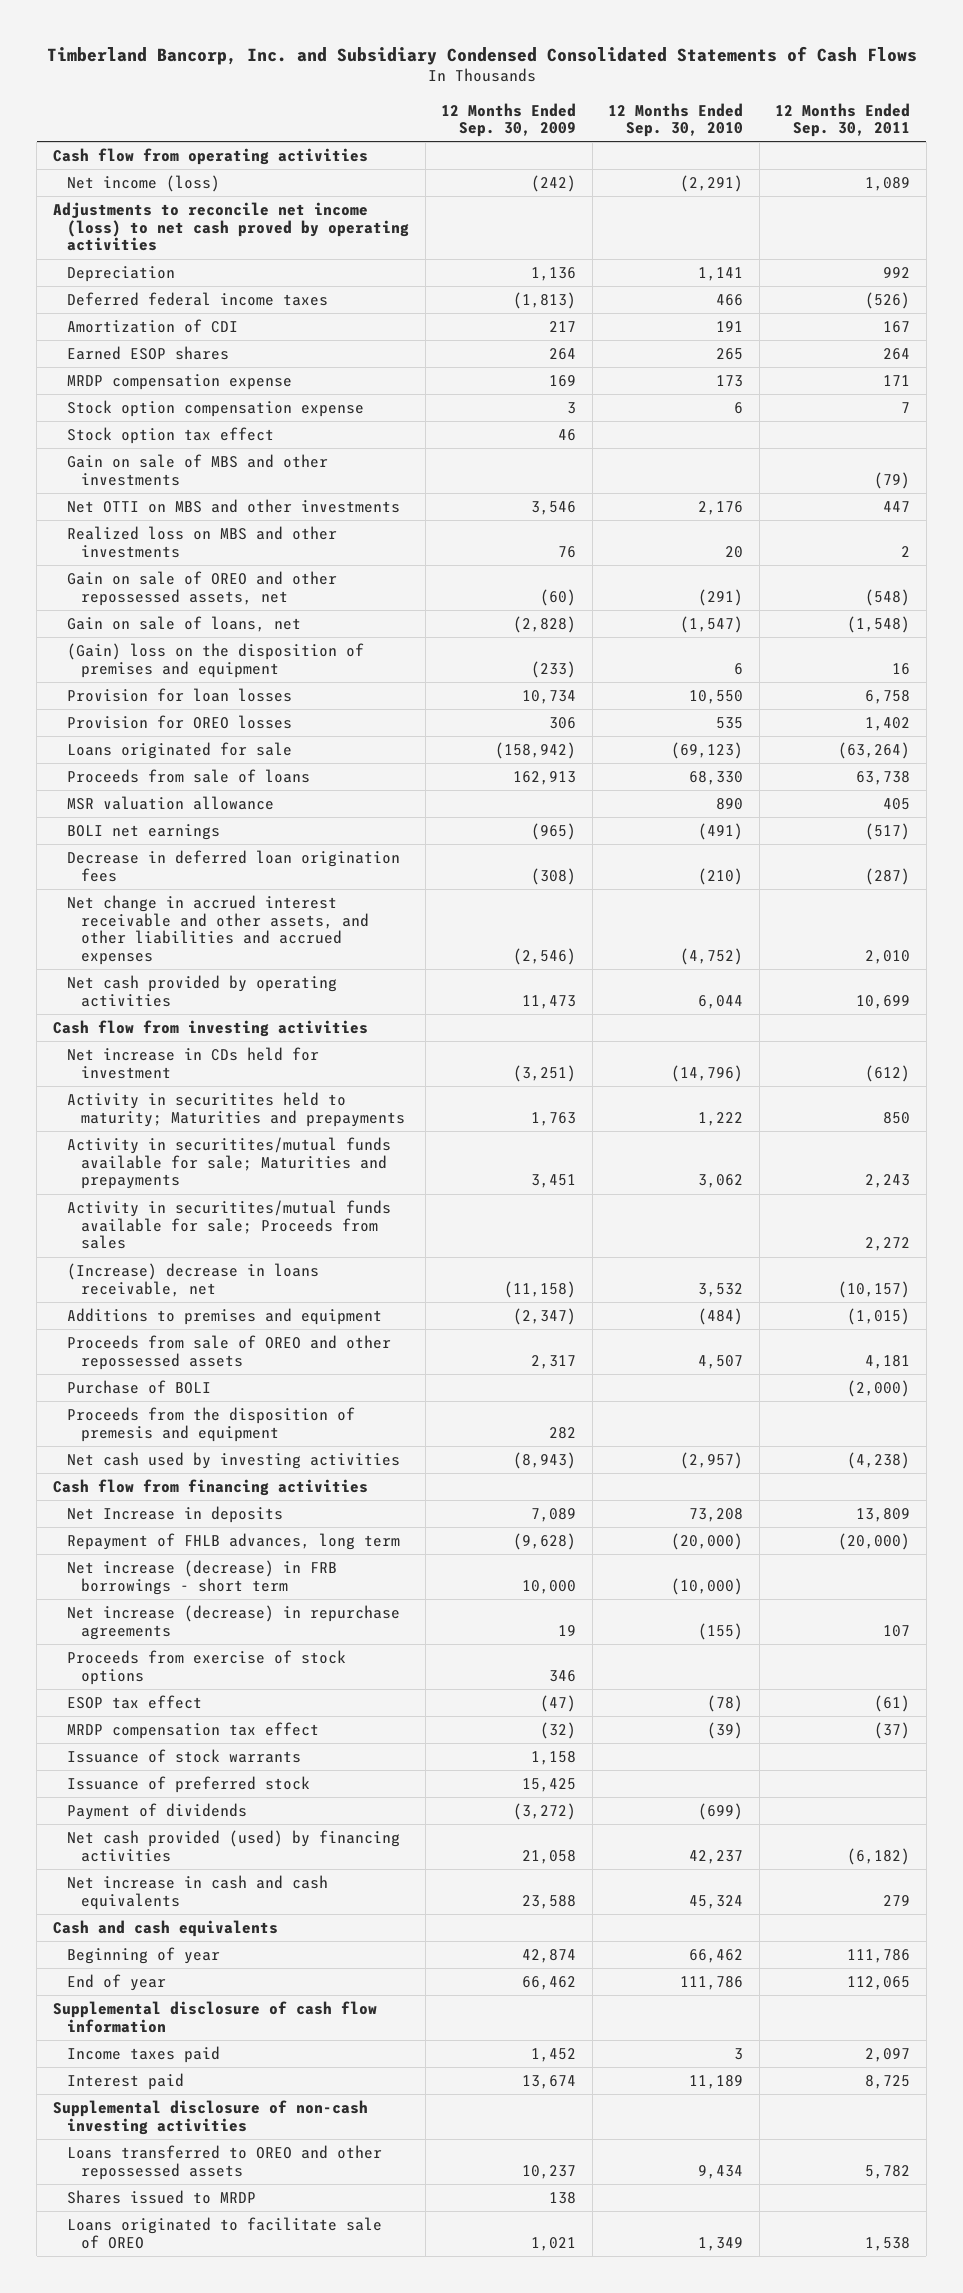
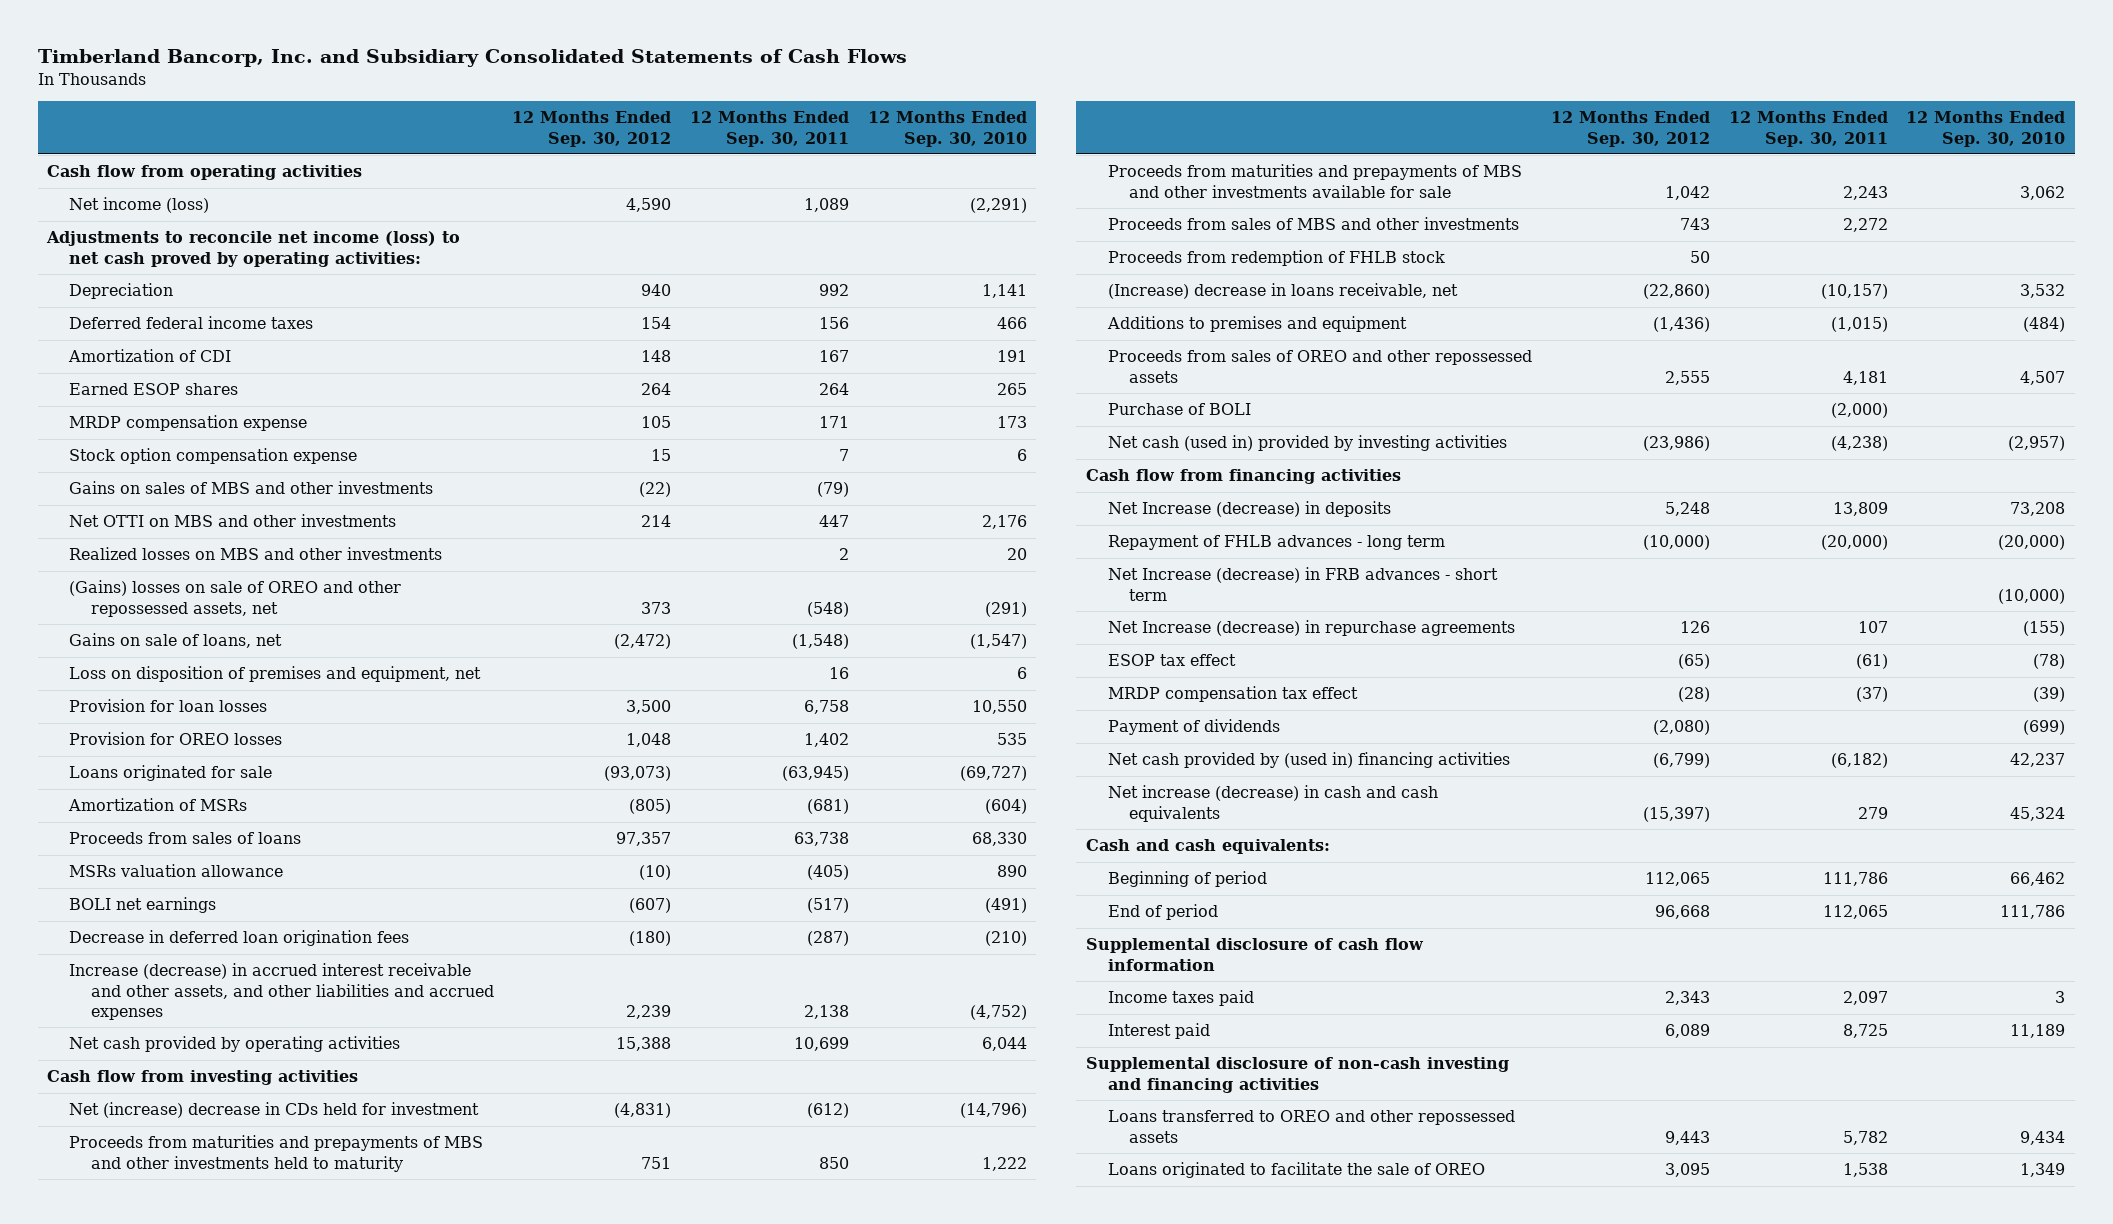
- Timberland Bancorp, Inc. and Subsidiary Condensed Consolidated Statements of Cash Flows
+ Timberland Bancorp, Inc. and Subsidiary Consolidated Statements of Cash Flows
- | 12 Months Ended Sep. 30, 2009 | 12 Months Ended Sep. 30, 2010 | 12 Months Ended Sep. 30, 2011
+ | 12 Months Ended Sep. 30, 2012 | 12 Months Ended Sep. 30, 2011 | 12 Months Ended Sep. 30, 2010
- Adjustments to reconcile net income (loss) to net cash proved by operating activities
+ Adjustments to reconcile net income (loss) to net cash proved by operating activities:
- Deferred federal income taxes | (1,813) | 466 | (526)
+ Deferred federal income taxes | 154 | 156 | 466
- Stock option tax effect | 46 | |
- Gain on sale of MBS and other investments | | | (79)
+ Gains on sales of MBS and other investments | (22) | (79) |
- Realized loss on MBS and other investments | 76 | 20 | 2
- Gain on sale of OREO and other repossessed assets, net | (60) | (291) | (548)
- Gain on sale of loans, net | (2,828) | (1,547) | (1,548)
- (Gain) loss on the disposition of premises and equipment | (233) | 6 | 16
+ Realized losses on MBS and other investments | | 2 | 20
+ (Gains) losses on sale of OREO and other repossessed assets, net | 373 | (548) | (291)
+ Gains on sale of loans, net | (2,472) | (1,548) | (1,547)
+ Loss on disposition of premises and equipment, net | | 16 | 6
- Loans originated for sale | (158,942) | (69,123) | (63,264)
- Proceeds from sale of loans | 162,913 | 68,330 | 63,738
- MSR valuation allowance | | 890 | 405
+ Loans originated for sale | (93,073) | (63,945) | (69,727)
+ Amortization of MSRs | (805) | (681) | (604)
+ Proceeds from sales of loans | 97,357 | 63,738 | 68,330
+ MSRs valuation allowance | (10) | (405) | 890
- Net change in accrued interest receivable and other assets, and other liabilities and accrued expenses | (2,546) | (4,752) | 2,010
+ Increase (decrease) in accrued interest receivable and other assets, and other liabilities and accrued expenses | 2,239 | 2,138 | (4,752)
- Net increase in CDs held for investment | (3,251) | (14,796) | (612)
- Activity in securitites held to maturity; Maturities and prepayments | 1,763 | 1,222 | 850
- Activity in securitites/mutual funds available for sale; Maturities and prepayments | 3,451 | 3,062 | 2,243
- Activity in securitites/mutual funds available for sale; Proceeds from sales | | | 2,272
+ Net (increase) decrease in CDs held for investment | (4,831) | (612) | (14,796)
+ Proceeds from maturities and prepayments of MBS and other investments held to maturity | 751 | 850 | 1,222
+ Proceeds from maturities and prepayments of MBS and other investments available for sale | 1,042 | 2,243 | 3,062
+ Proceeds from sales of MBS and other investments | 743 | 2,272 |
+ Proceeds from redemption of FHLB stock | 50 | |
- Proceeds from sale of OREO and other repossessed assets | 2,317 | 4,507 | 4,181
+ Proceeds from sales of OREO and other repossessed assets | 2,555 | 4,181 | 4,507
- Proceeds from the disposition of premesis and equipment | 282 | |
- Net cash used by investing activities | (8,943) | (2,957) | (4,238)
+ Net cash (used in) provided by investing activities | (23,986) | (4,238) | (2,957)
- Net Increase in deposits | 7,089 | 73,208 | 13,809
- Repayment of FHLB advances, long term | (9,628) | (20,000) | (20,000)
- Net increase (decrease) in FRB borrowings - short term | 10,000 | (10,000) |
- Net increase (decrease) in repurchase agreements | 19 | (155) | 107
- Proceeds from exercise of stock options | 346 | |
+ Net Increase (decrease) in deposits | 5,248 | 13,809 | 73,208
+ Repayment of FHLB advances - long term | (10,000) | (20,000) | (20,000)
+ Net Increase (decrease) in FRB advances - short term | | | (10,000)
+ Net Increase (decrease) in repurchase agreements | 126 | 107 | (155)
- Issuance of stock warrants | 1,158 | |
- Issuance of preferred stock | 15,425 | |
- Net cash provided (used) by financing activities | 21,058 | 42,237 | (6,182)
- Net increase in cash and cash equivalents | 23,588 | 45,324 | 279
- Cash and cash equivalents
- Beginning of year | 42,874 | 66,462 | 111,786
- End of year | 66,462 | 111,786 | 112,065
+ Net cash provided by (used in) financing activities | (6,799) | (6,182) | 42,237
+ Net increase (decrease) in cash and cash equivalents | (15,397) | 279 | 45,324
+ Cash and cash equivalents:
+ Beginning of period | 112,065 | 111,786 | 66,462
+ End of period | 96,668 | 112,065 | 111,786
- Supplemental disclosure of non-cash investing activities
+ Supplemental disclosure of non-cash investing and financing activities
- Shares issued to MRDP | 138 | |
- Loans originated to facilitate sale of OREO | 1,021 | 1,349 | 1,538
+ Loans originated to facilitate the sale of OREO | 3,095 | 1,538 | 1,349

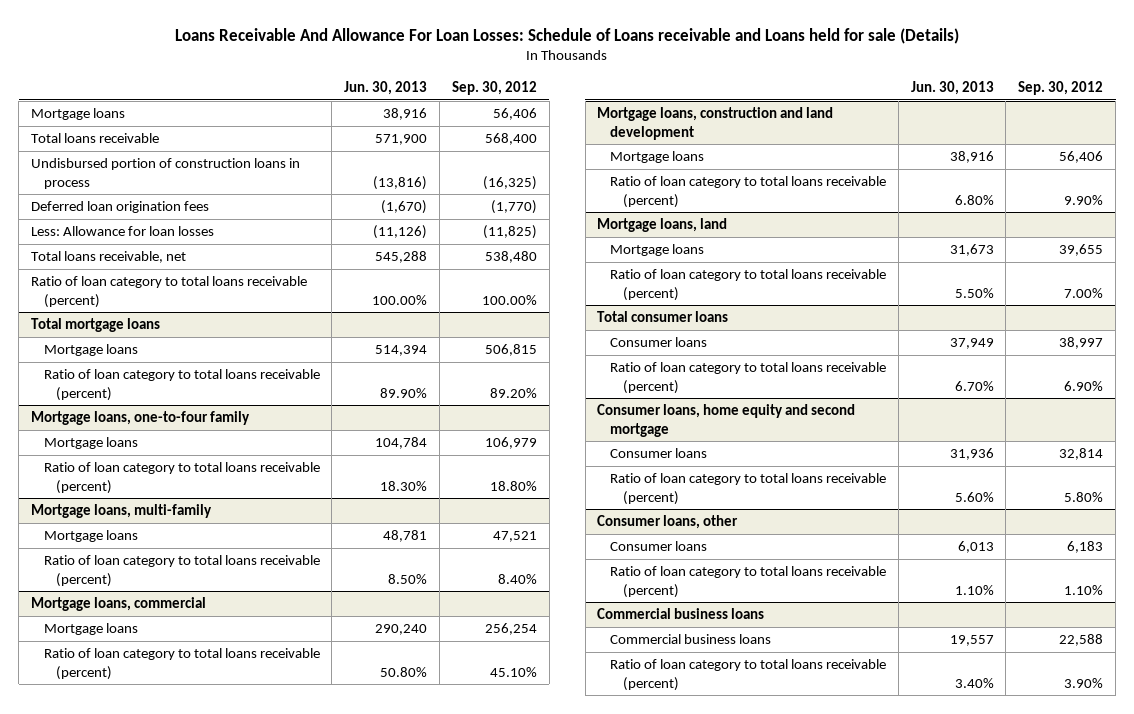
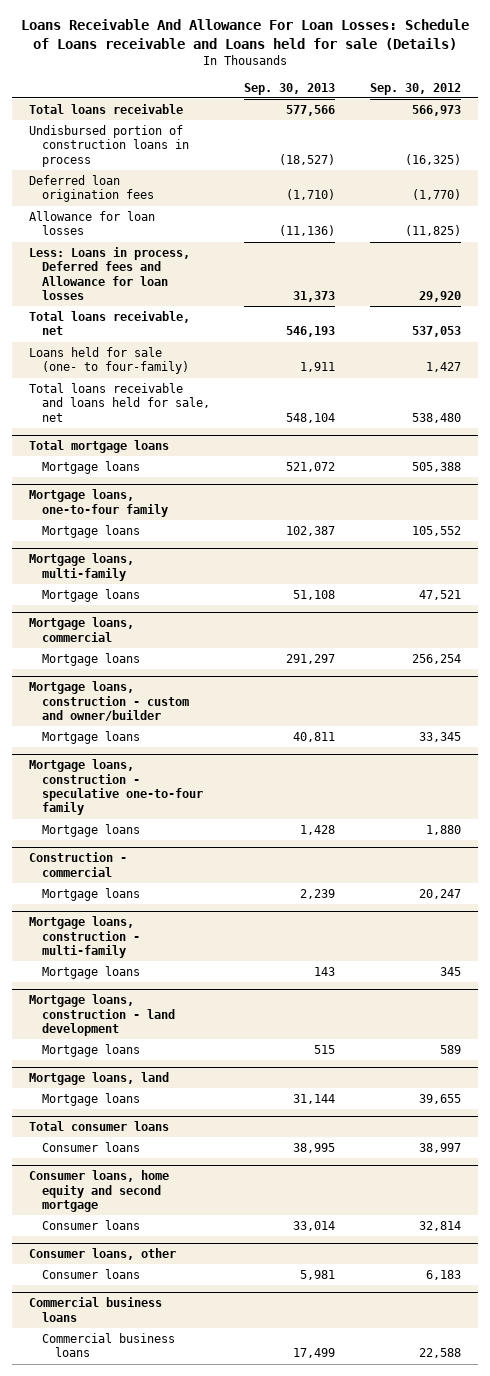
- | Jun. 30, 2013 | Sep. 30, 2012
+ | Sep. 30, 2013 | Sep. 30, 2012
- Mortgage loans | 38,916 | 56,406
- Total loans receivable | 571,900 | 568,400
+ Total loans receivable | 577,566 | 566,973
- Less: Allowance for loan losses | (11,126) | (11,825)
- Total loans receivable, net | 545,288 | 538,480
- Ratio of loan category to total loans receivable (percent) | 100.00% | 100.00%
+ Allowance for loan losses | (11,136) | (11,825)
+ Less: Loans in process, Deferred fees and Allowance for loan losses | 31,373 | 29,920
+ Total loans receivable, net | 546,193 | 537,053
+ Loans held for sale (one- to four-family) | 1,911 | 1,427
+ Total loans receivable and loans held for sale, net | 548,104 | 538,480
@ Total mortgage loans
- Mortgage loans | 514,394 | 506,815
- Ratio of loan category to total loans receivable (percent) | 89.90% | 89.20%
+ Mortgage loans | 521,072 | 505,388
@ Mortgage loans, one-to-four family
- Mortgage loans | 104,784 | 106,979
- Ratio of loan category to total loans receivable (percent) | 18.30% | 18.80%
+ Mortgage loans | 102,387 | 105,552
@ Mortgage loans, multi-family
- Ratio of loan category to total loans receivable (percent) | 8.50% | 8.40%
@ Mortgage loans, commercial
- Ratio of loan category to total loans receivable (percent) | 50.80% | 45.10%
- Mortgage loans, construction and land development
- Mortgage loans | 38,916 | 56,406
- Ratio of loan category to total loans receivable (percent) | 6.80% | 9.90%
+ Mortgage loans, construction - custom and owner/builder
+ Mortgage loans | 40,811 | 33,345
+ Mortgage loans, construction - speculative one-to-four family
+ Mortgage loans | 1,428 | 1,880
+ Construction - commercial
+ Mortgage loans | 2,239 | 20,247
+ Mortgage loans, construction - multi-family
+ Mortgage loans | 143 | 345
+ Mortgage loans, construction - land development
+ Mortgage loans | 515 | 589
@ Mortgage loans, land
- Ratio of loan category to total loans receivable (percent) | 5.50% | 7.00%
@ Total consumer loans
- Ratio of loan category to total loans receivable (percent) | 6.70% | 6.90%
@ Consumer loans, home equity and second mortgage
- Ratio of loan category to total loans receivable (percent) | 5.60% | 5.80%
@ Consumer loans, other
- Ratio of loan category to total loans receivable (percent) | 1.10% | 1.10%
@ Commercial business loans
- Ratio of loan category to total loans receivable (percent) | 3.40% | 3.90%

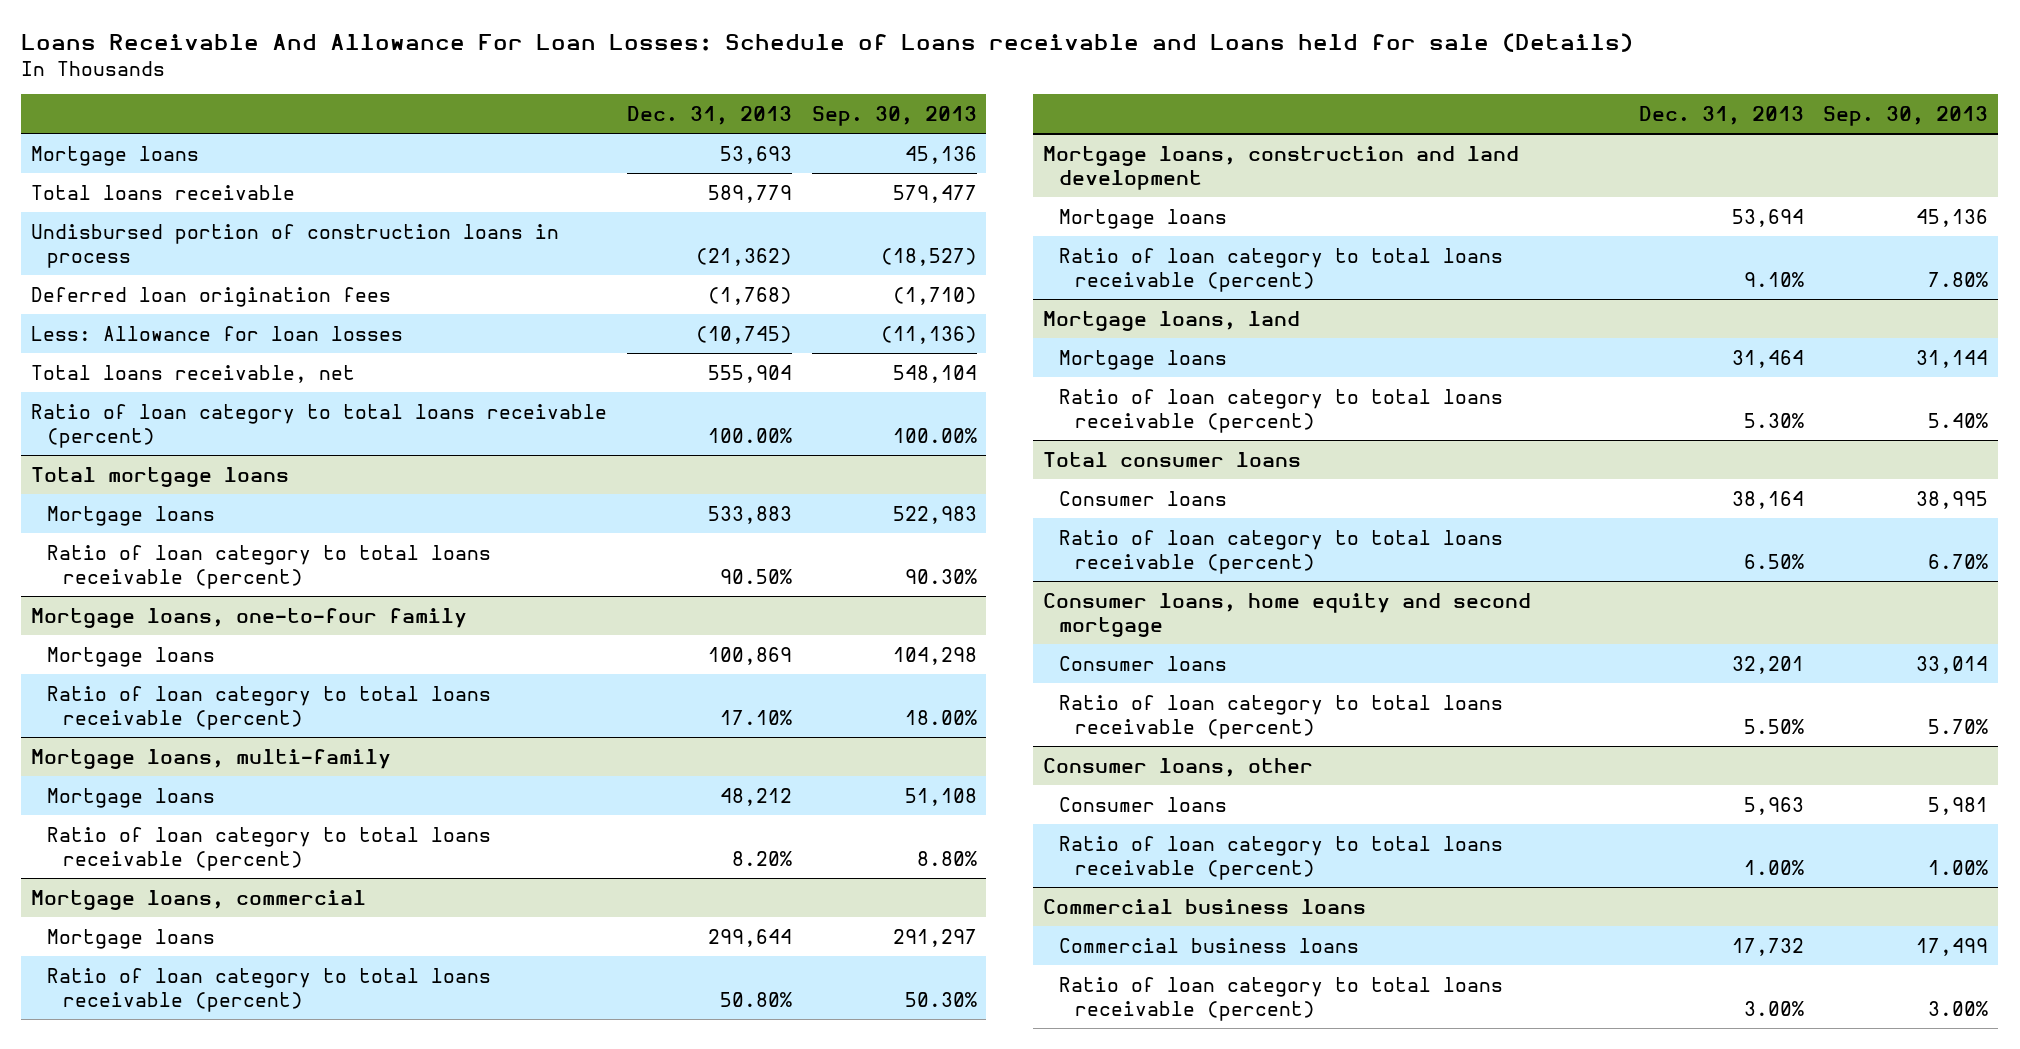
- | Sep. 30, 2013 | Sep. 30, 2012
+ | Dec. 31, 2013 | Sep. 30, 2013
- Total loans receivable | 577,566 | 566,973
+ Mortgage loans | 53,693 | 45,136
+ Total loans receivable | 589,779 | 579,477
- Allowance for loan losses | (11,136) | (11,825)
- Less: Loans in process, Deferred fees and Allowance for loan losses | 31,373 | 29,920
- Total loans receivable, net | 546,193 | 537,053
- Loans held for sale (one- to four-family) | 1,911 | 1,427
- Total loans receivable and loans held for sale, net | 548,104 | 538,480
+ Less: Allowance for loan losses | (10,745) | (11,136)
+ Total loans receivable, net | 555,904 | 548,104
+ Ratio of loan category to total loans receivable (percent) | 100.00% | 100.00%
@ Total mortgage loans
- Mortgage loans | 521,072 | 505,388
+ Mortgage loans | 533,883 | 522,983
+ Ratio of loan category to total loans receivable (percent) | 90.50% | 90.30%
@ Mortgage loans, one-to-four family
- Mortgage loans | 102,387 | 105,552
+ Mortgage loans | 100,869 | 104,298
+ Ratio of loan category to total loans receivable (percent) | 17.10% | 18.00%
@ Mortgage loans, multi-family
+ Ratio of loan category to total loans receivable (percent) | 8.20% | 8.80%
- Mortgage loans, construction - custom and owner/builder
- Mortgage loans | 40,811 | 33,345
- Mortgage loans, construction - speculative one-to-four family
- Mortgage loans | 1,428 | 1,880
- Construction - commercial
- Mortgage loans | 2,239 | 20,247
- Mortgage loans, construction - multi-family
- Mortgage loans | 143 | 345
- Mortgage loans, construction - land development
- Mortgage loans | 515 | 589
@ Mortgage loans, commercial
+ Ratio of loan category to total loans receivable (percent) | 50.80% | 50.30%
+ Mortgage loans, construction and land development
+ Mortgage loans | 53,694 | 45,136
+ Ratio of loan category to total loans receivable (percent) | 9.10% | 7.80%
@ Mortgage loans, land
+ Ratio of loan category to total loans receivable (percent) | 5.30% | 5.40%
@ Total consumer loans
+ Ratio of loan category to total loans receivable (percent) | 6.50% | 6.70%
@ Consumer loans, home equity and second mortgage
+ Ratio of loan category to total loans receivable (percent) | 5.50% | 5.70%
@ Consumer loans, other
+ Ratio of loan category to total loans receivable (percent) | 1.00% | 1.00%
@ Commercial business loans
+ Ratio of loan category to total loans receivable (percent) | 3.00% | 3.00%

